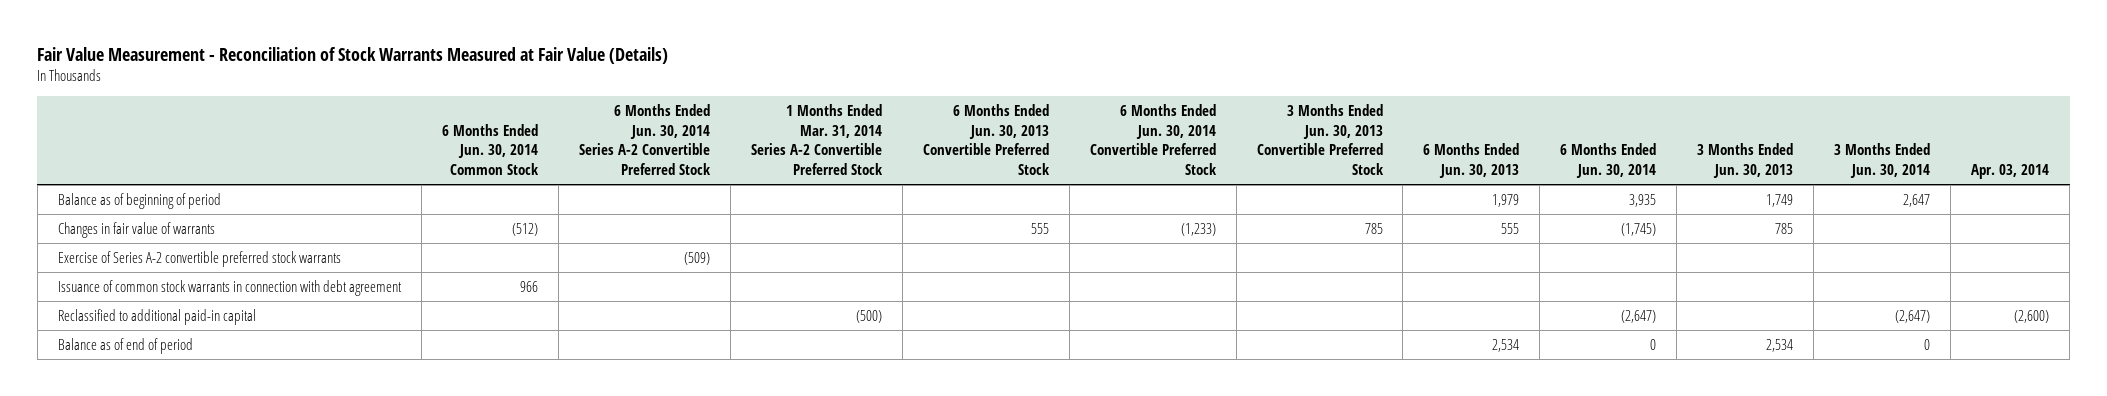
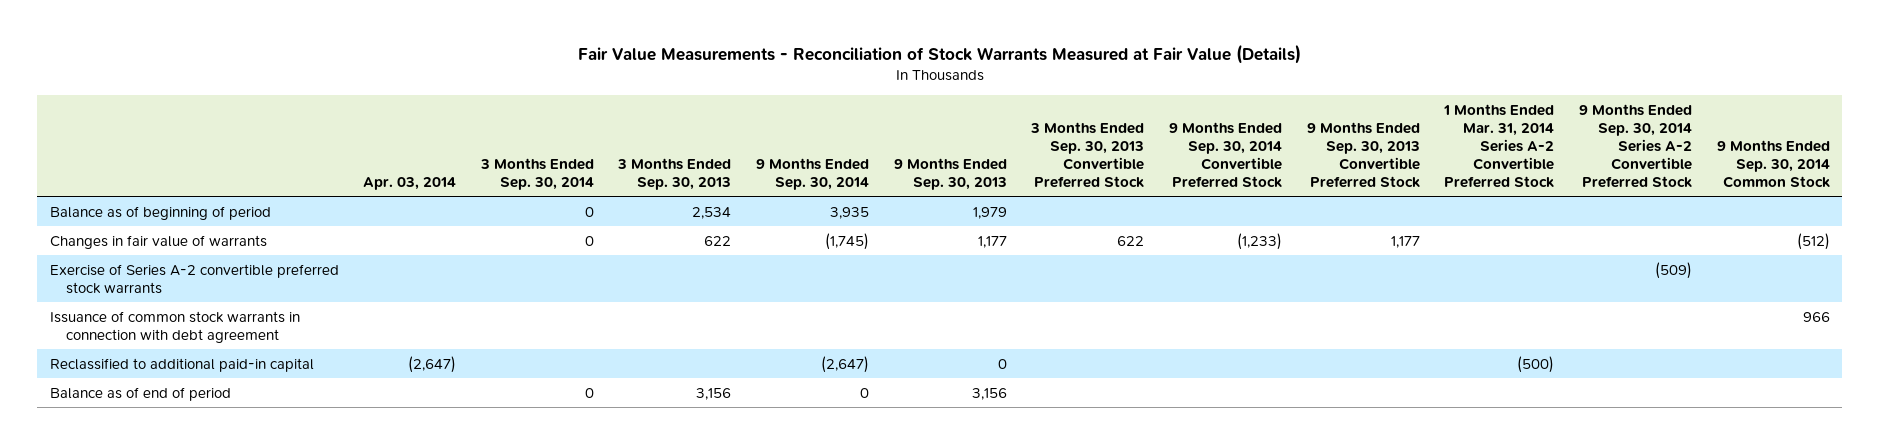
- Fair Value Measurement - Reconciliation of Stock Warrants Measured at Fair Value (Details)
+ Fair Value Measurements - Reconciliation of Stock Warrants Measured at Fair Value (Details)
- | 6 Months Ended Jun. 30, 2014 Common Stock | 6 Months Ended Jun. 30, 2014 Series A-2 Convertible Preferred Stock | 1 Months Ended Mar. 31, 2014 Series A-2 Convertible Preferred Stock | 6 Months Ended Jun. 30, 2013 Convertible Preferred Stock | 6 Months Ended Jun. 30, 2014 Convertible Preferred Stock | 3 Months Ended Jun. 30, 2013 Convertible Preferred Stock | 6 Months Ended Jun. 30, 2013 | 6 Months Ended Jun. 30, 2014 | 3 Months Ended Jun. 30, 2013 | 3 Months Ended Jun. 30, 2014 | Apr. 03, 2014
+ | Apr. 03, 2014 | 3 Months Ended Sep. 30, 2014 | 3 Months Ended Sep. 30, 2013 | 9 Months Ended Sep. 30, 2014 | 9 Months Ended Sep. 30, 2013 | 3 Months Ended Sep. 30, 2013 Convertible Preferred Stock | 9 Months Ended Sep. 30, 2014 Convertible Preferred Stock | 9 Months Ended Sep. 30, 2013 Convertible Preferred Stock | 1 Months Ended Mar. 31, 2014 Series A-2 Convertible Preferred Stock | 9 Months Ended Sep. 30, 2014 Series A-2 Convertible Preferred Stock | 9 Months Ended Sep. 30, 2014 Common Stock
- Reclassified to additional paid-in capital | | | (500) | | | | | (2,647) | | (2,647) | (2,600)
+ Reclassified to additional paid-in capital | (2,647) | | | (2,647) | 0 | | | | (500) | |

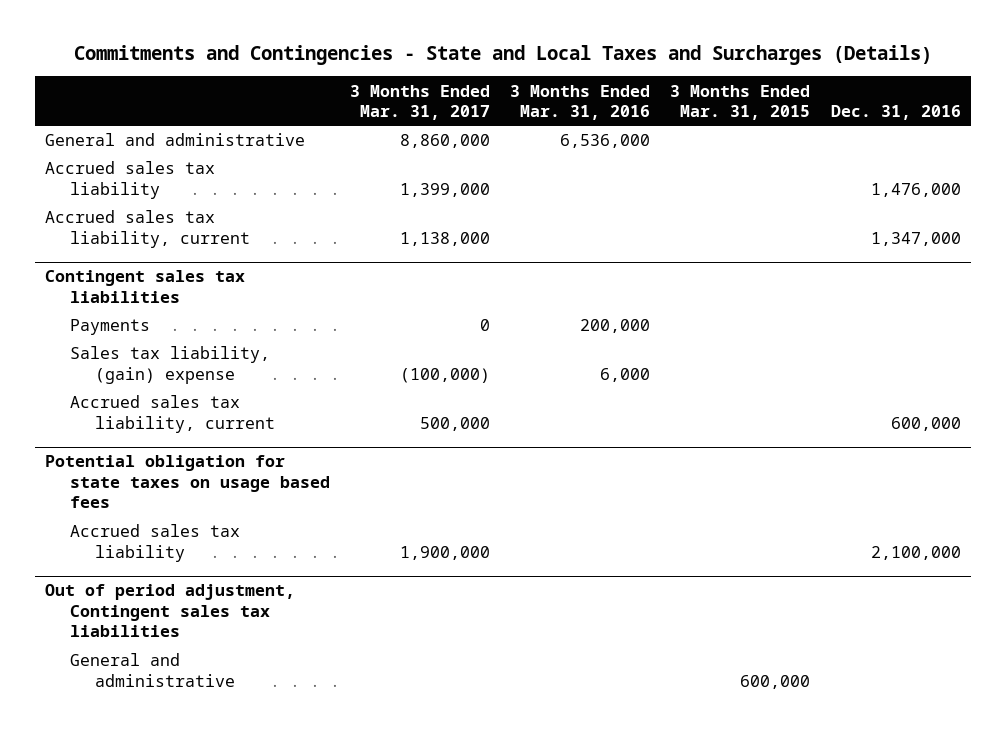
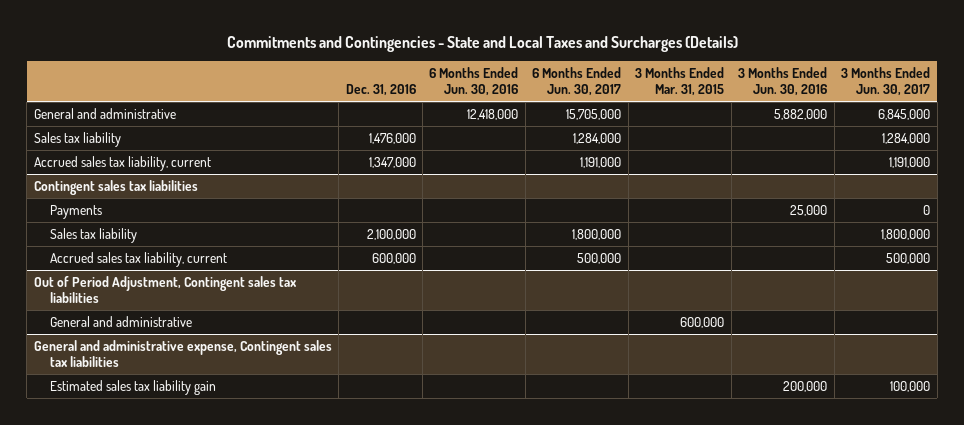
- | 3 Months Ended Mar. 31, 2017 | 3 Months Ended Mar. 31, 2016 | 3 Months Ended Mar. 31, 2015 | Dec. 31, 2016
+ | Dec. 31, 2016 | 6 Months Ended Jun. 30, 2016 | 6 Months Ended Jun. 30, 2017 | 3 Months Ended Mar. 31, 2015 | 3 Months Ended Jun. 30, 2016 | 3 Months Ended Jun. 30, 2017
- Accrued sales tax liability | 1,399,000 | | | 1,476,000
+ Sales tax liability | 1,476,000 | | 1,284,000 | | | 1,284,000
@ Contingent sales tax liabilities
- Sales tax liability, (gain) expense | (100,000) | 6,000 | |
+ Sales tax liability | 2,100,000 | | 1,800,000 | | | 1,800,000
- Potential obligation for state taxes on usage based fees
- Accrued sales tax liability | 1,900,000 | | | 2,100,000
- Out of period adjustment, Contingent sales tax liabilities
+ Out of Period Adjustment, Contingent sales tax liabilities
+ General and administrative expense, Contingent sales tax liabilities
+ Estimated sales tax liability gain | | | | | 200,000 | 100,000

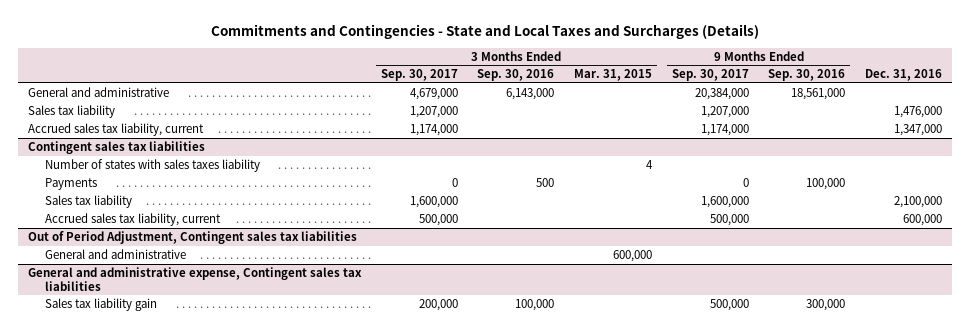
- | Dec. 31, 2016 | 6 Months Ended Jun. 30, 2016 | 6 Months Ended Jun. 30, 2017 | 3 Months Ended Mar. 31, 2015 | 3 Months Ended Jun. 30, 2016 | 3 Months Ended Jun. 30, 2017
+ | 3 Months Ended Sep. 30, 2017 | 3 Months Ended Sep. 30, 2016 | 3 Months Ended Mar. 31, 2015 | 9 Months Ended Sep. 30, 2017 | 9 Months Ended Sep. 30, 2016 | Dec. 31, 2016
@ Contingent sales tax liabilities
+ Number of states with sales taxes liability | | | 4 | | |
@ General and administrative expense, Contingent sales tax liabilities
- Estimated sales tax liability gain | | | | | 200,000 | 100,000
+ Sales tax liability gain | 200,000 | 100,000 | | 500,000 | 300,000 |

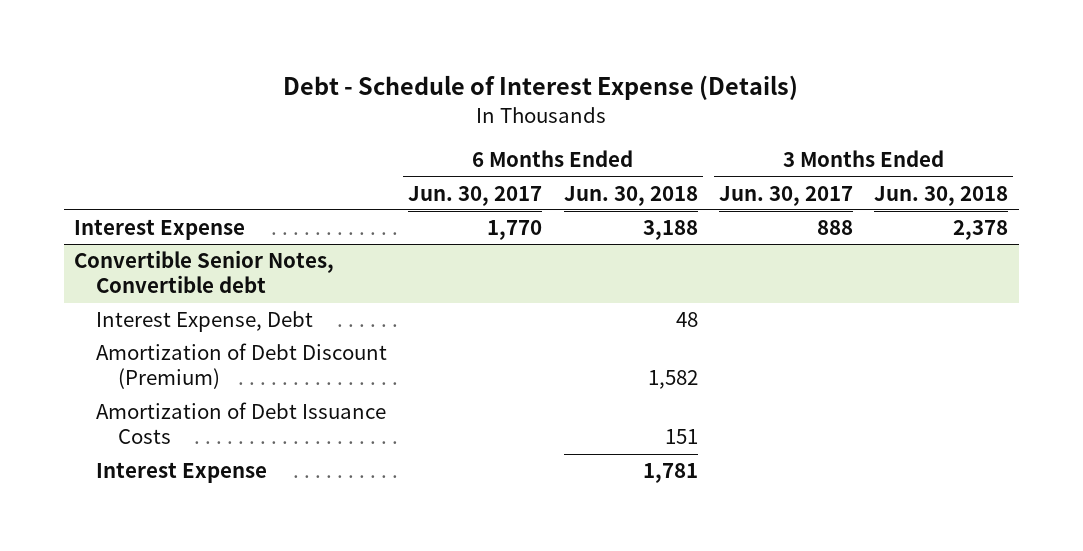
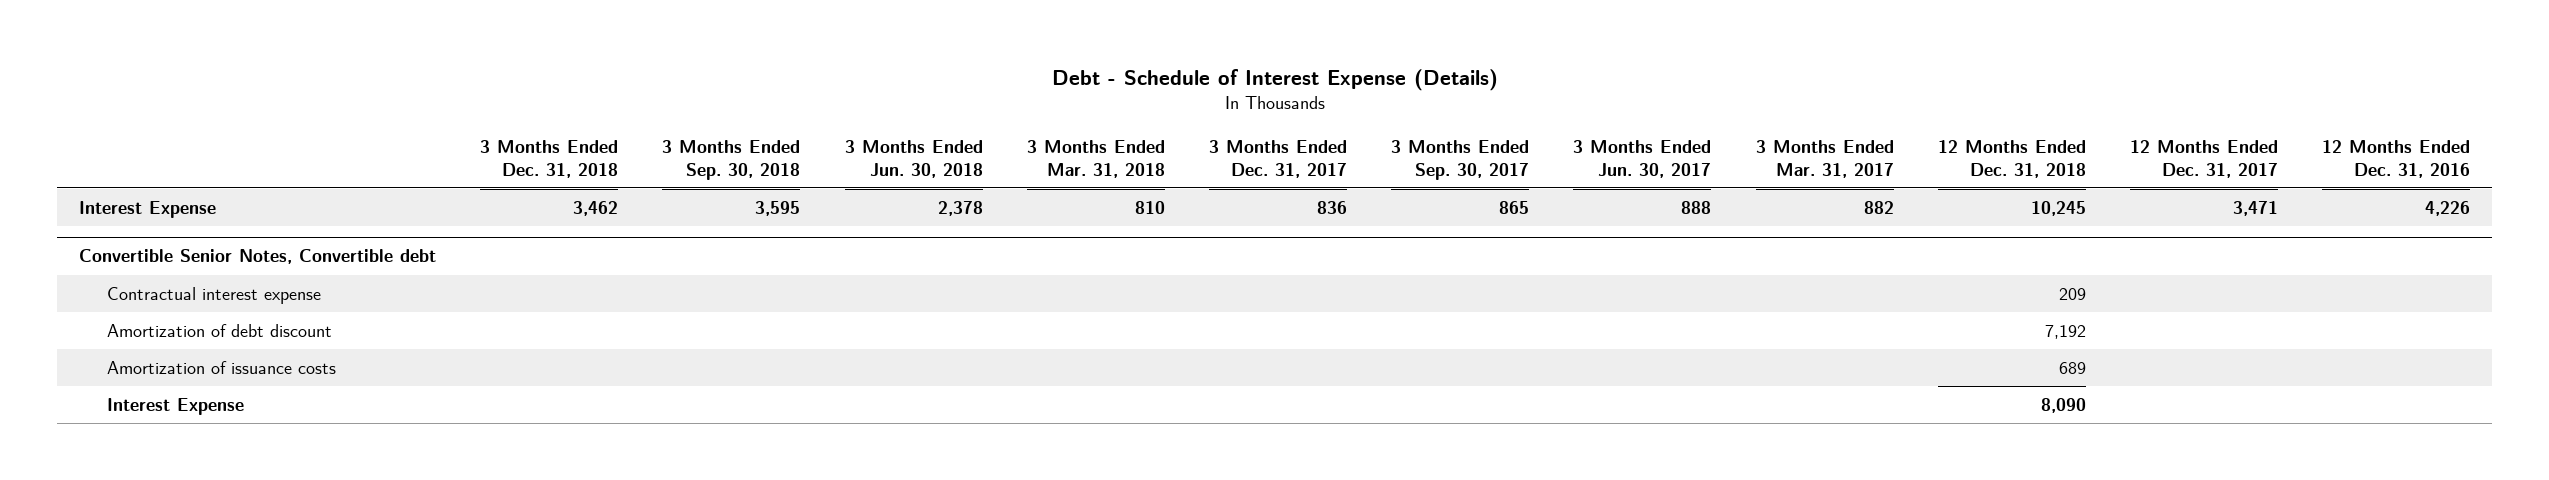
- | 6 Months Ended Jun. 30, 2017 | 6 Months Ended Jun. 30, 2018 | 3 Months Ended Jun. 30, 2017 | 3 Months Ended Jun. 30, 2018
+ | 3 Months Ended Dec. 31, 2018 | 3 Months Ended Sep. 30, 2018 | 3 Months Ended Jun. 30, 2018 | 3 Months Ended Mar. 31, 2018 | 3 Months Ended Dec. 31, 2017 | 3 Months Ended Sep. 30, 2017 | 3 Months Ended Jun. 30, 2017 | 3 Months Ended Mar. 31, 2017 | 12 Months Ended Dec. 31, 2018 | 12 Months Ended Dec. 31, 2017 | 12 Months Ended Dec. 31, 2016
@ Convertible Senior Notes, Convertible debt
- Interest Expense, Debt | | 48 | |
- Amortization of Debt Discount (Premium) | | 1,582 | |
- Amortization of Debt Issuance Costs | | 151 | |
+ Contractual interest expense | | | | | | | | | 209 | |
+ Amortization of debt discount | | | | | | | | | 7,192 | |
+ Amortization of issuance costs | | | | | | | | | 689 | |

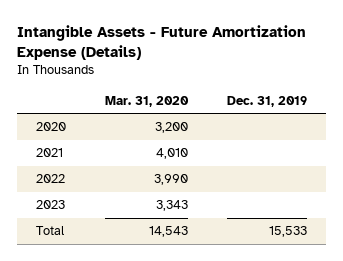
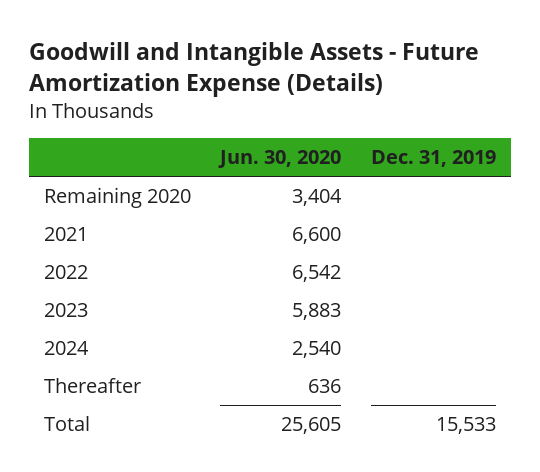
- Intangible Assets - Future Amortization Expense (Details)
+ Goodwill and Intangible Assets - Future Amortization Expense (Details)
- | Mar. 31, 2020 | Dec. 31, 2019
+ | Jun. 30, 2020 | Dec. 31, 2019
- 2020 | 3,200 |
+ Remaining 2020 | 3,404 |
+ 2024 | 2,540 |
+ Thereafter | 636 |

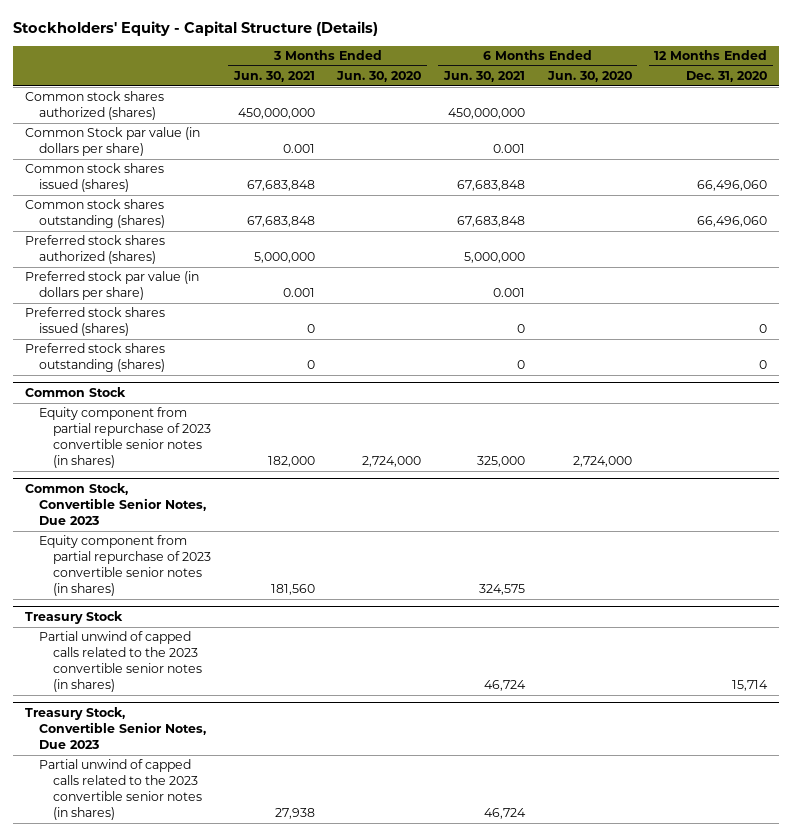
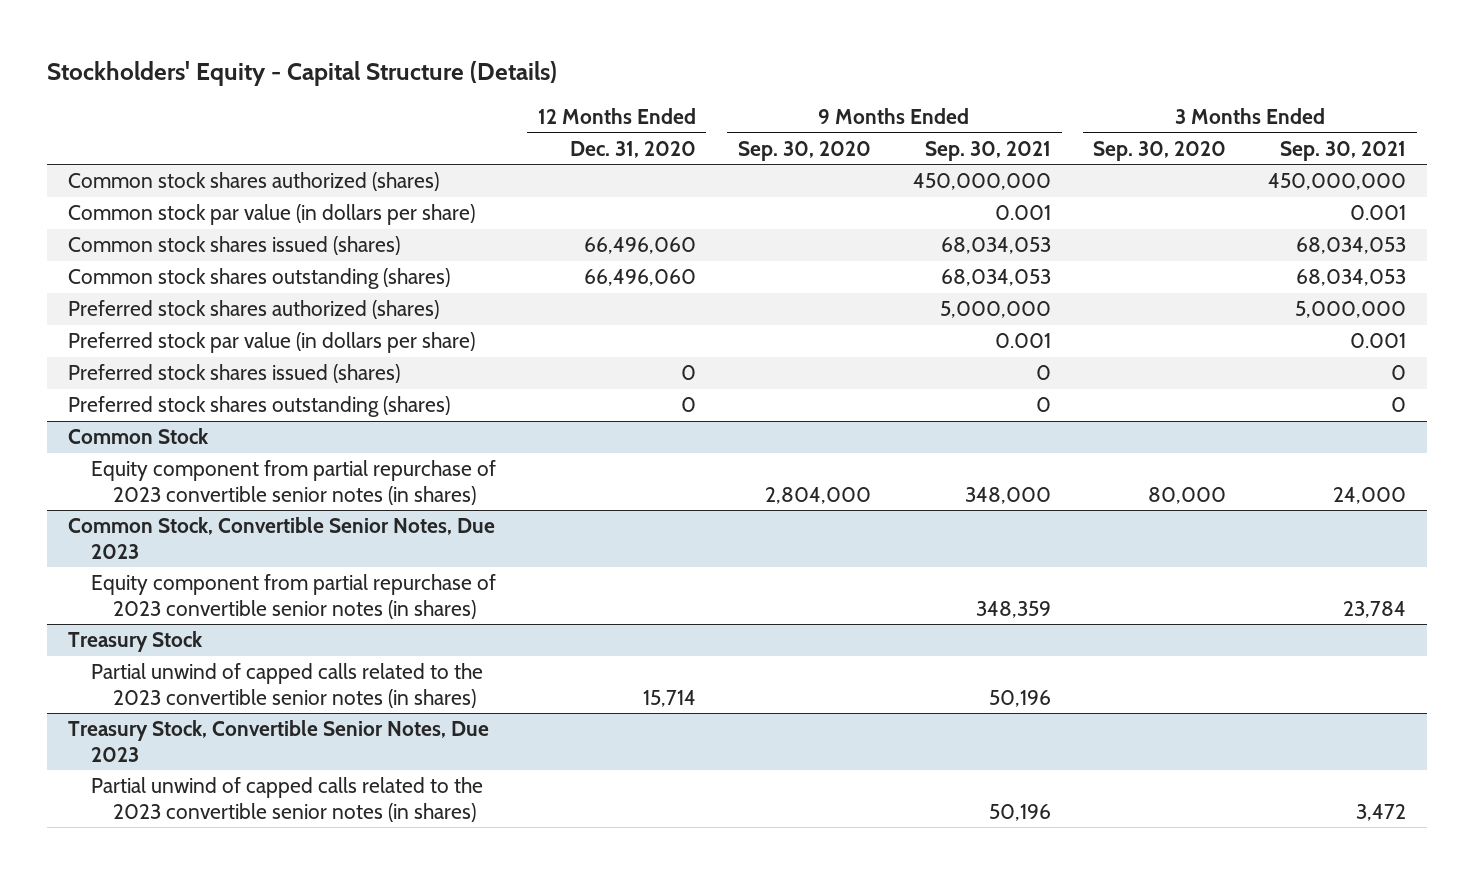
- | 3 Months Ended Jun. 30, 2021 | 3 Months Ended Jun. 30, 2020 | 6 Months Ended Jun. 30, 2021 | 6 Months Ended Jun. 30, 2020 | 12 Months Ended Dec. 31, 2020
+ | 12 Months Ended Dec. 31, 2020 | 9 Months Ended Sep. 30, 2020 | 9 Months Ended Sep. 30, 2021 | 3 Months Ended Sep. 30, 2020 | 3 Months Ended Sep. 30, 2021
- Common Stock par value (in dollars per share) | 0.001 | | 0.001 | |
+ Common stock par value (in dollars per share) | | | 0.001 | | 0.001

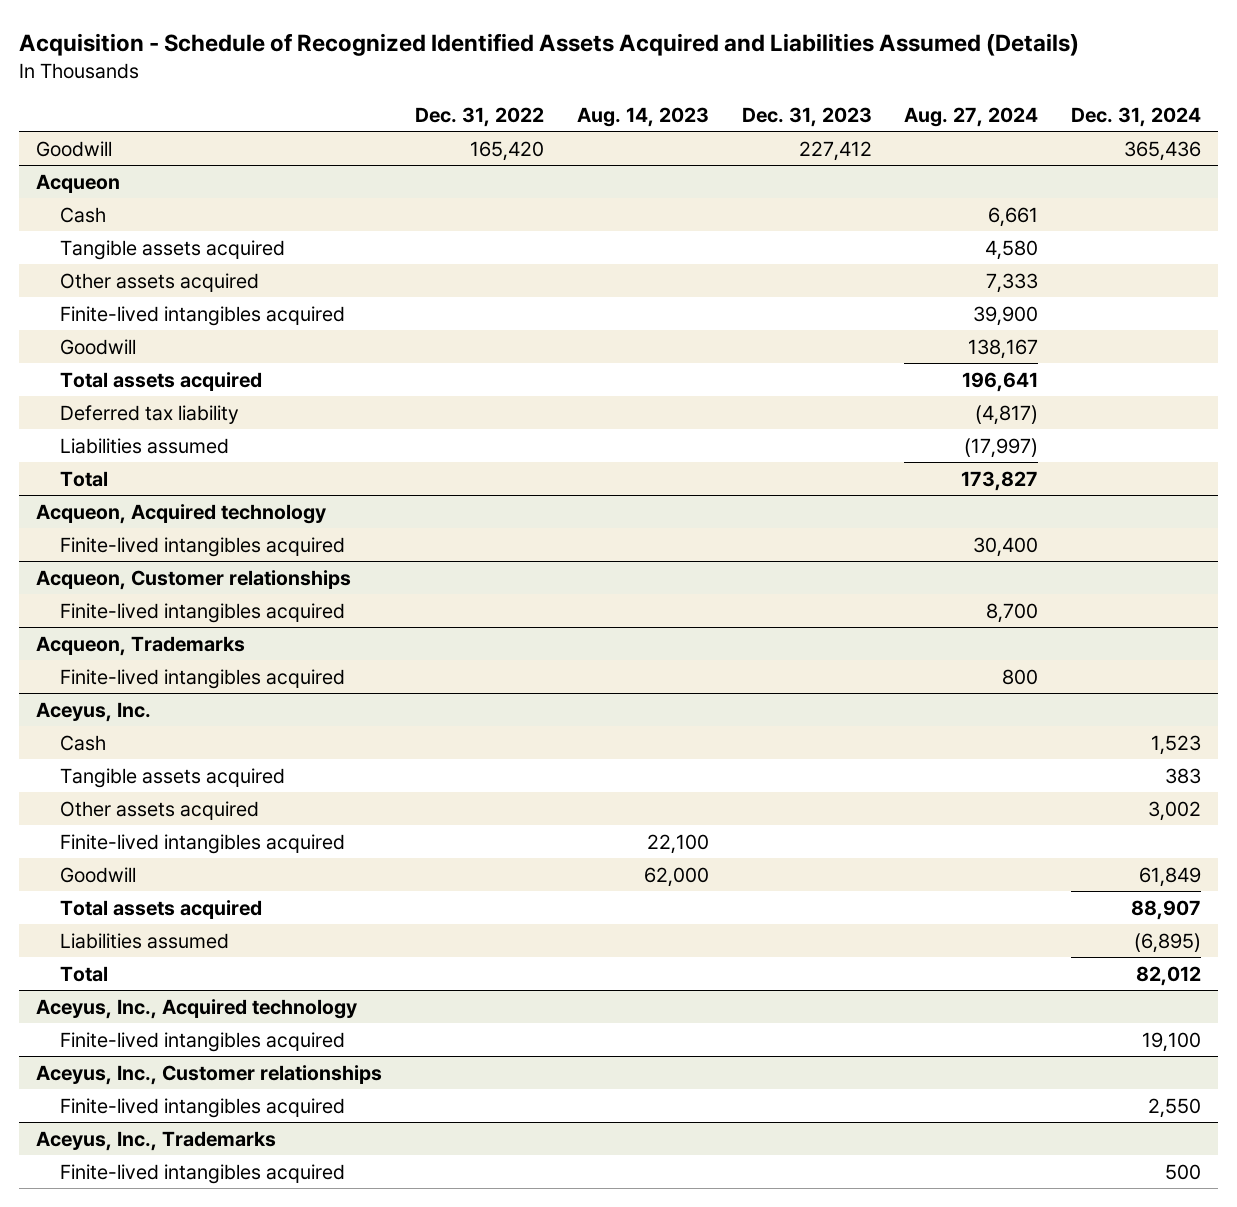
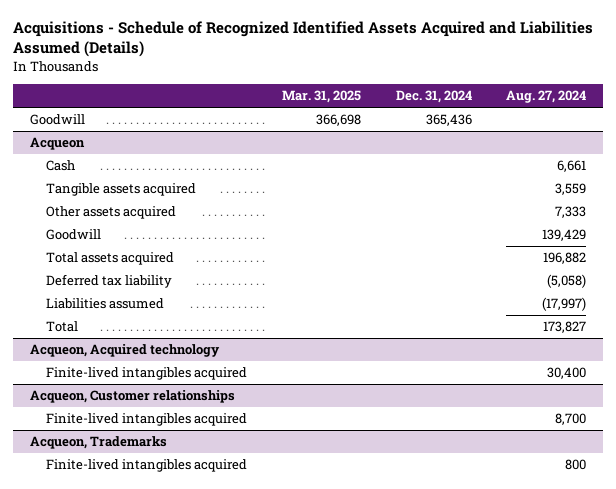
- Acquisition - Schedule of Recognized Identified Assets Acquired and Liabilities Assumed (Details)
+ Acquisitions - Schedule of Recognized Identified Assets Acquired and Liabilities Assumed (Details)
- | Dec. 31, 2022 | Aug. 14, 2023 | Dec. 31, 2023 | Aug. 27, 2024 | Dec. 31, 2024
+ | Mar. 31, 2025 | Dec. 31, 2024 | Aug. 27, 2024
@ Acqueon
- Tangible assets acquired | | | | 4,580 |
+ Tangible assets acquired | | | 3,559
- Finite-lived intangibles acquired | | | | 39,900 |
- Goodwill | | | | 138,167 |
- Total assets acquired | | | | 196,641 |
- Deferred tax liability | | | | (4,817) |
+ Goodwill | | | 139,429
+ Total assets acquired | | | 196,882
+ Deferred tax liability | | | (5,058)
- Aceyus, Inc.
- Cash | | | | | 1,523
- Tangible assets acquired | | | | | 383
- Other assets acquired | | | | | 3,002
- Finite-lived intangibles acquired | | 22,100 | | |
- Goodwill | | 62,000 | | | 61,849
- Total assets acquired | | | | | 88,907
- Liabilities assumed | | | | | (6,895)
- Total | | | | | 82,012
- Aceyus, Inc., Acquired technology
- Finite-lived intangibles acquired | | | | | 19,100
- Aceyus, Inc., Customer relationships
- Finite-lived intangibles acquired | | | | | 2,550
- Aceyus, Inc., Trademarks
- Finite-lived intangibles acquired | | | | | 500

